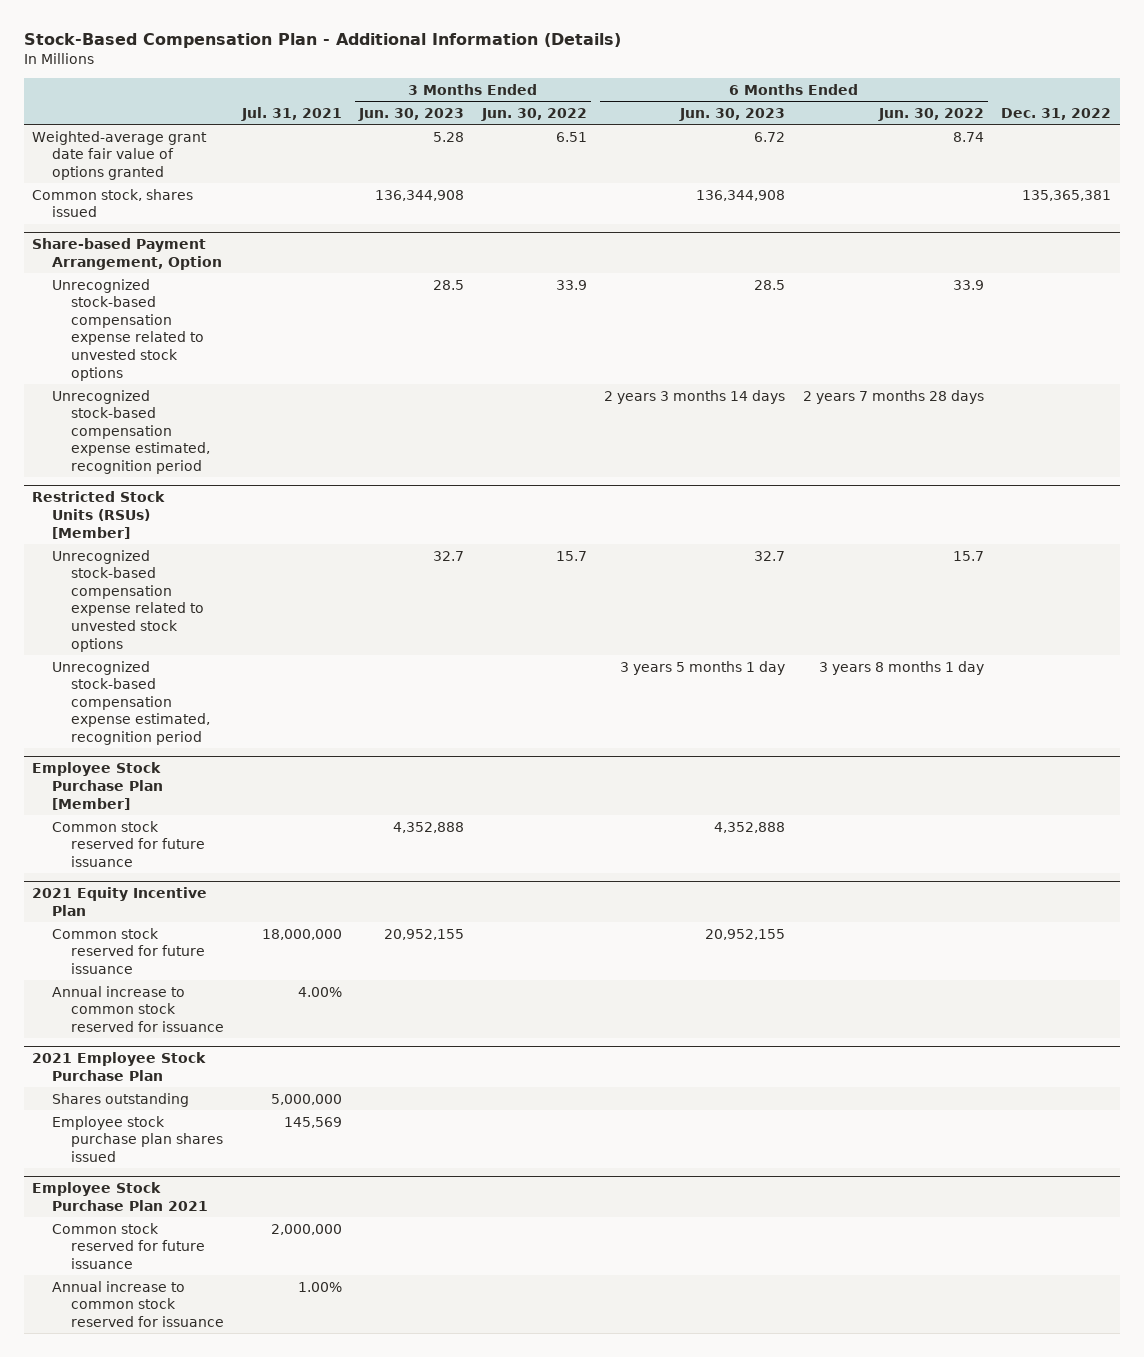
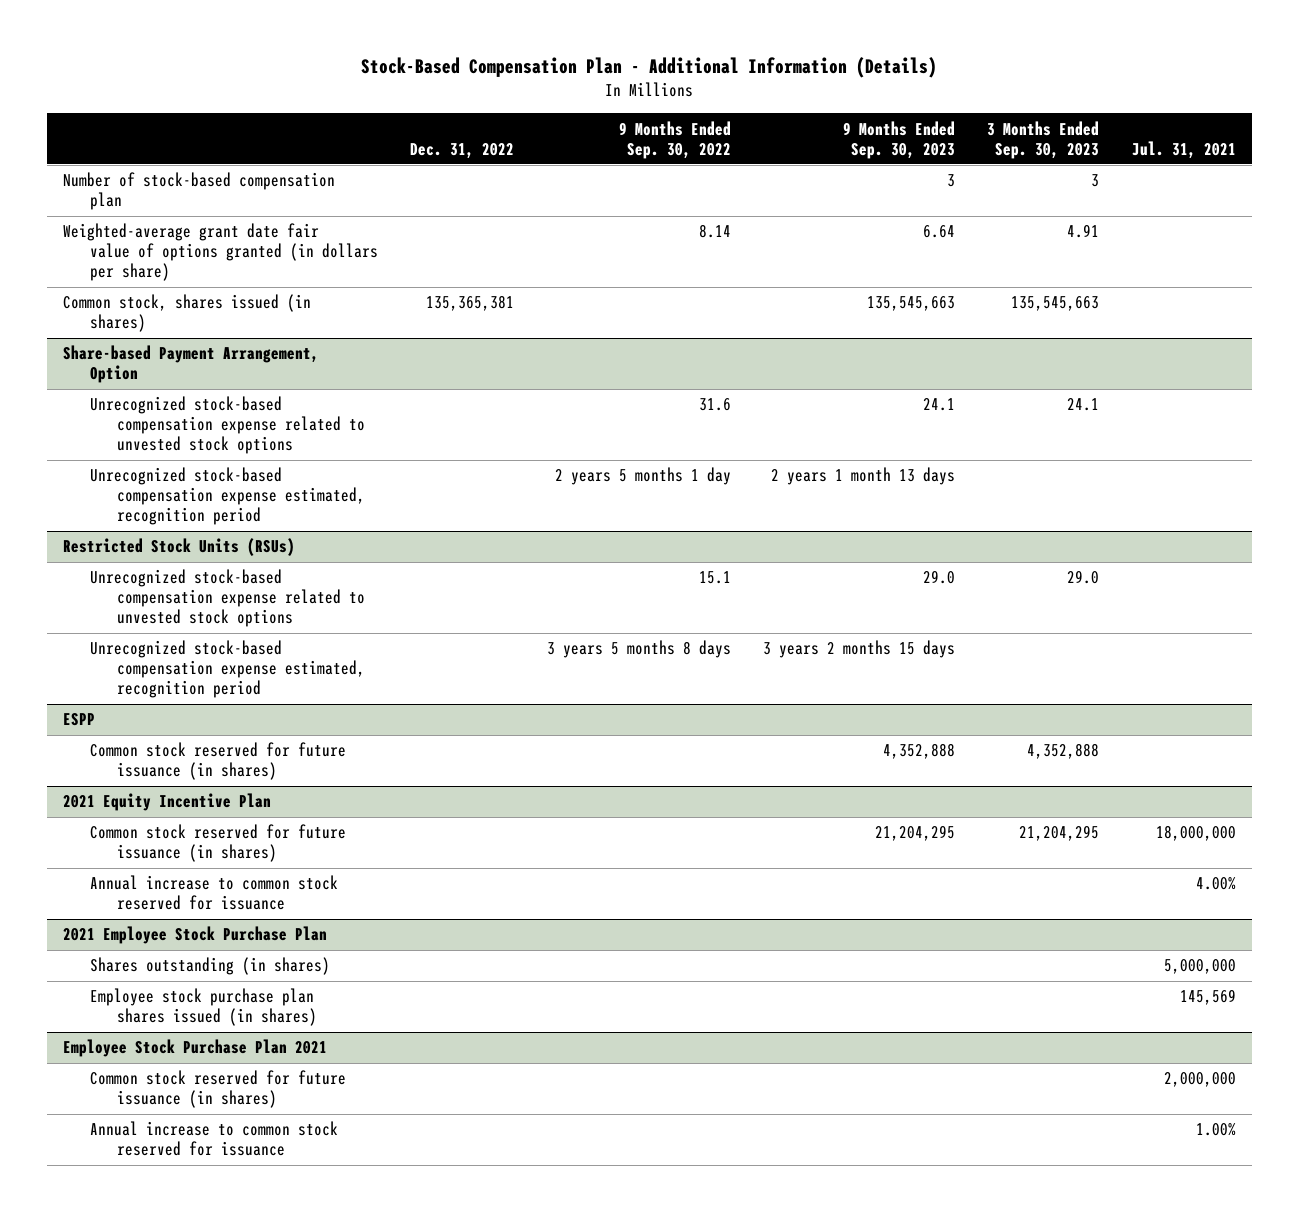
- | Jul. 31, 2021 | 3 Months Ended Jun. 30, 2023 | 3 Months Ended Jun. 30, 2022 | 6 Months Ended Jun. 30, 2023 | 6 Months Ended Jun. 30, 2022 | Dec. 31, 2022
+ | Dec. 31, 2022 | 9 Months Ended Sep. 30, 2022 | 9 Months Ended Sep. 30, 2023 | 3 Months Ended Sep. 30, 2023 | Jul. 31, 2021
- Weighted-average grant date fair value of options granted | | 5.28 | 6.51 | 6.72 | 8.74 |
- Common stock, shares issued | | 136,344,908 | | 136,344,908 | | 135,365,381
+ Number of stock-based compensation plan | | | 3 | 3 |
+ Weighted-average grant date fair value of options granted (in dollars per share) | | 8.14 | 6.64 | 4.91 |
+ Common stock, shares issued (in shares) | 135,365,381 | | 135,545,663 | 135,545,663 |
- Restricted Stock Units (RSUs) [Member]
+ Restricted Stock Units (RSUs)
- Employee Stock Purchase Plan [Member]
- Common stock reserved for future issuance | | 4,352,888 | | 4,352,888 | |
+ ESPP
+ Common stock reserved for future issuance (in shares) | | | 4,352,888 | 4,352,888 |
@ 2021 Equity Incentive Plan
- Common stock reserved for future issuance | 18,000,000 | 20,952,155 | | 20,952,155 | |
+ Common stock reserved for future issuance (in shares) | | | 21,204,295 | 21,204,295 | 18,000,000
@ 2021 Employee Stock Purchase Plan
- Shares outstanding | 5,000,000 | | | | |
- Employee stock purchase plan shares issued | 145,569 | | | | |
+ Shares outstanding (in shares) | | | | | 5,000,000
+ Employee stock purchase plan shares issued (in shares) | | | | | 145,569
@ Employee Stock Purchase Plan 2021
- Common stock reserved for future issuance | 2,000,000 | | | | |
+ Common stock reserved for future issuance (in shares) | | | | | 2,000,000

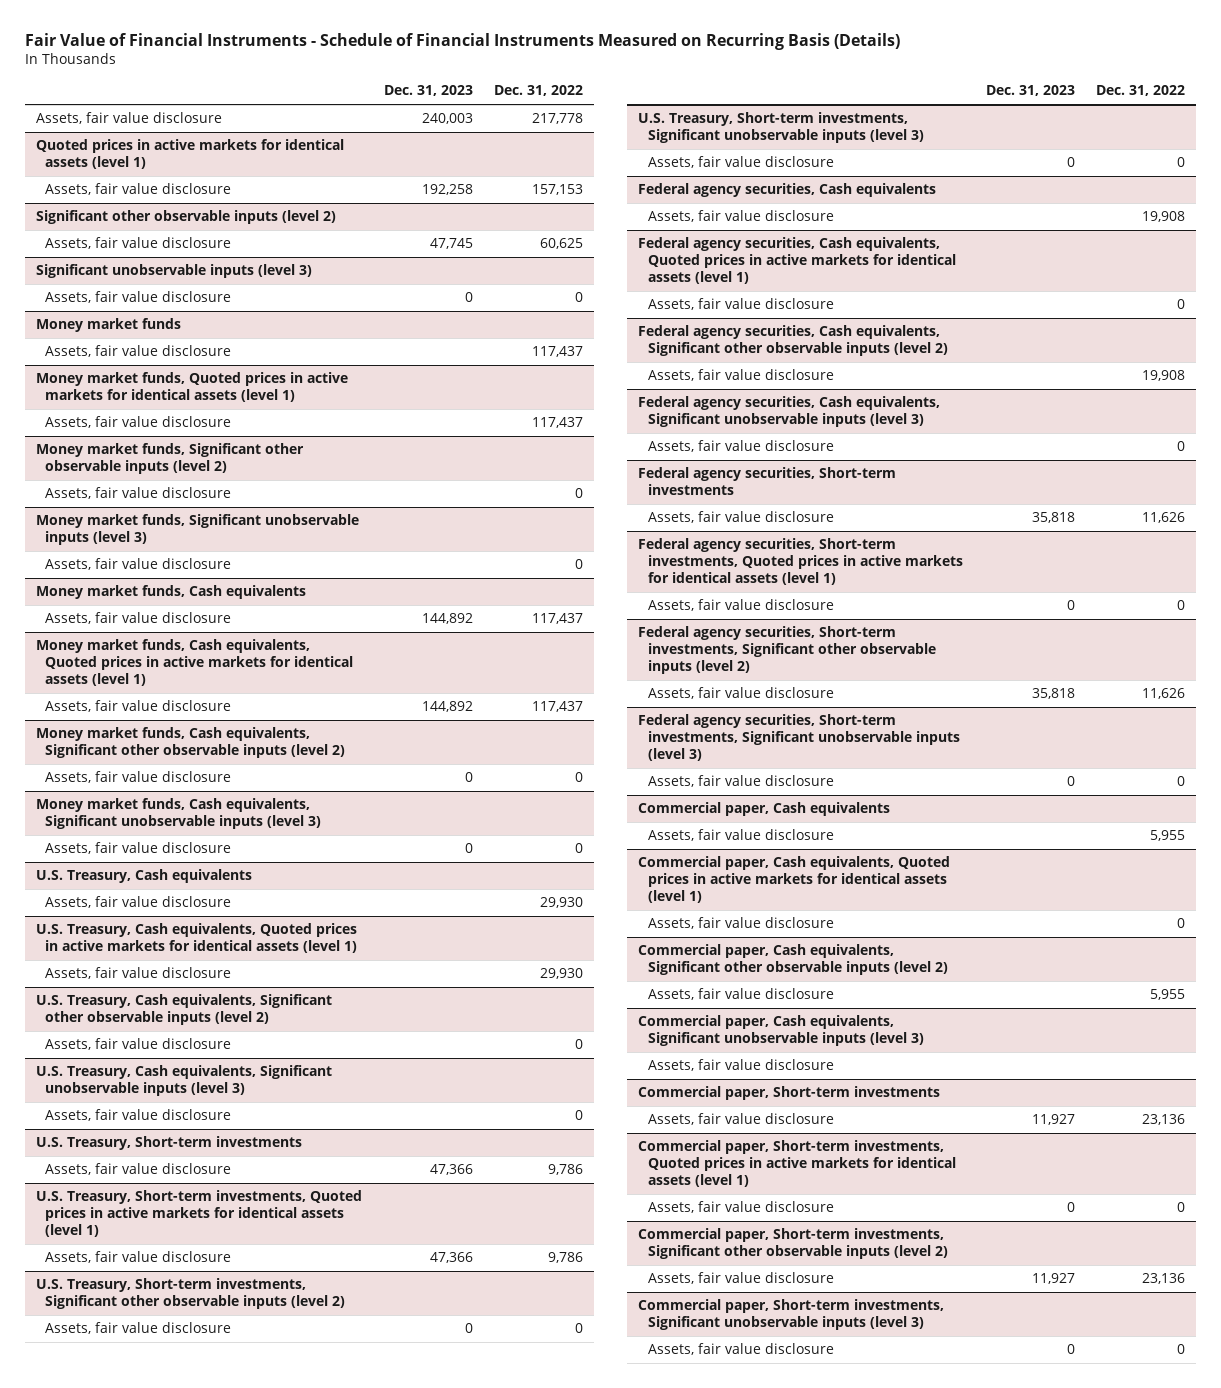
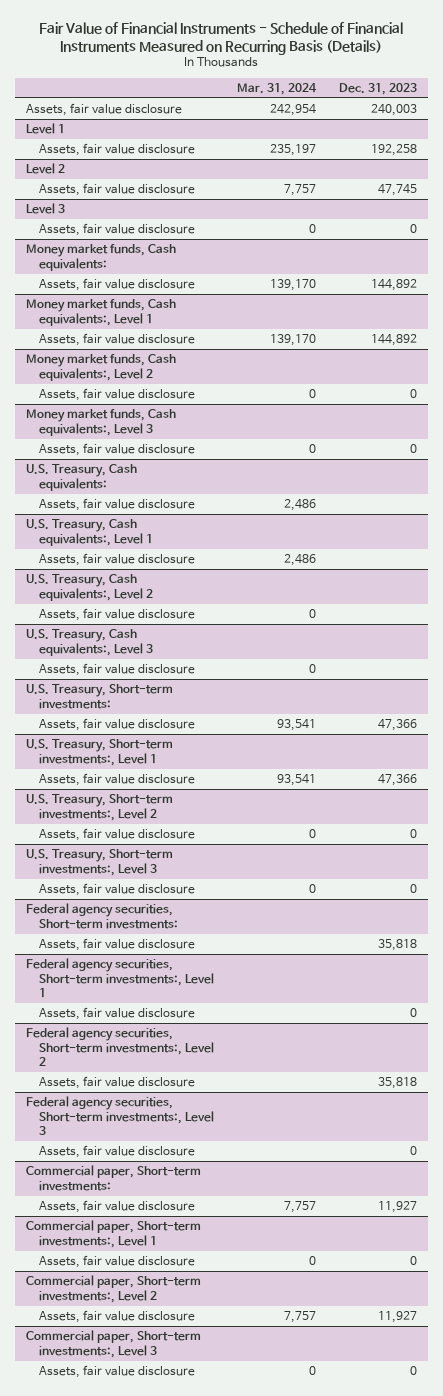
- | Dec. 31, 2023 | Dec. 31, 2022
+ | Mar. 31, 2024 | Dec. 31, 2023
- Quoted prices in active markets for identical assets (level 1)
+ Level 1
- Significant other observable inputs (level 2)
+ Level 2
- Significant unobservable inputs (level 3)
+ Level 3
- Money market funds
- Assets, fair value disclosure | | 117,437
- Money market funds, Quoted prices in active markets for identical assets (level 1)
- Assets, fair value disclosure | | 117,437
- Money market funds, Significant other observable inputs (level 2)
- Assets, fair value disclosure | | 0
- Money market funds, Significant unobservable inputs (level 3)
- Assets, fair value disclosure | | 0
- Money market funds, Cash equivalents
+ Money market funds, Cash equivalents:
- Money market funds, Cash equivalents, Quoted prices in active markets for identical assets (level 1)
+ Money market funds, Cash equivalents:, Level 1
- Money market funds, Cash equivalents, Significant other observable inputs (level 2)
+ Money market funds, Cash equivalents:, Level 2
- Money market funds, Cash equivalents, Significant unobservable inputs (level 3)
+ Money market funds, Cash equivalents:, Level 3
- U.S. Treasury, Cash equivalents
+ U.S. Treasury, Cash equivalents:
- U.S. Treasury, Cash equivalents, Quoted prices in active markets for identical assets (level 1)
+ U.S. Treasury, Cash equivalents:, Level 1
- U.S. Treasury, Cash equivalents, Significant other observable inputs (level 2)
+ U.S. Treasury, Cash equivalents:, Level 2
- U.S. Treasury, Cash equivalents, Significant unobservable inputs (level 3)
+ U.S. Treasury, Cash equivalents:, Level 3
- U.S. Treasury, Short-term investments
+ U.S. Treasury, Short-term investments:
- U.S. Treasury, Short-term investments, Quoted prices in active markets for identical assets (level 1)
+ U.S. Treasury, Short-term investments:, Level 1
- U.S. Treasury, Short-term investments, Significant other observable inputs (level 2)
+ U.S. Treasury, Short-term investments:, Level 2
- U.S. Treasury, Short-term investments, Significant unobservable inputs (level 3)
+ U.S. Treasury, Short-term investments:, Level 3
- Federal agency securities, Cash equivalents
- Assets, fair value disclosure | | 19,908
- Federal agency securities, Cash equivalents, Quoted prices in active markets for identical assets (level 1)
- Assets, fair value disclosure | | 0
- Federal agency securities, Cash equivalents, Significant other observable inputs (level 2)
- Assets, fair value disclosure | | 19,908
- Federal agency securities, Cash equivalents, Significant unobservable inputs (level 3)
- Assets, fair value disclosure | | 0
- Federal agency securities, Short-term investments
+ Federal agency securities, Short-term investments:
- Federal agency securities, Short-term investments, Quoted prices in active markets for identical assets (level 1)
+ Federal agency securities, Short-term investments:, Level 1
- Federal agency securities, Short-term investments, Significant other observable inputs (level 2)
+ Federal agency securities, Short-term investments:, Level 2
- Federal agency securities, Short-term investments, Significant unobservable inputs (level 3)
+ Federal agency securities, Short-term investments:, Level 3
- Commercial paper, Cash equivalents
- Assets, fair value disclosure | | 5,955
- Commercial paper, Cash equivalents, Quoted prices in active markets for identical assets (level 1)
- Assets, fair value disclosure | | 0
- Commercial paper, Cash equivalents, Significant other observable inputs (level 2)
- Assets, fair value disclosure | | 5,955
- Commercial paper, Cash equivalents, Significant unobservable inputs (level 3)
- Assets, fair value disclosure
- Commercial paper, Short-term investments
+ Commercial paper, Short-term investments:
- Commercial paper, Short-term investments, Quoted prices in active markets for identical assets (level 1)
+ Commercial paper, Short-term investments:, Level 1
- Commercial paper, Short-term investments, Significant other observable inputs (level 2)
+ Commercial paper, Short-term investments:, Level 2
- Commercial paper, Short-term investments, Significant unobservable inputs (level 3)
+ Commercial paper, Short-term investments:, Level 3

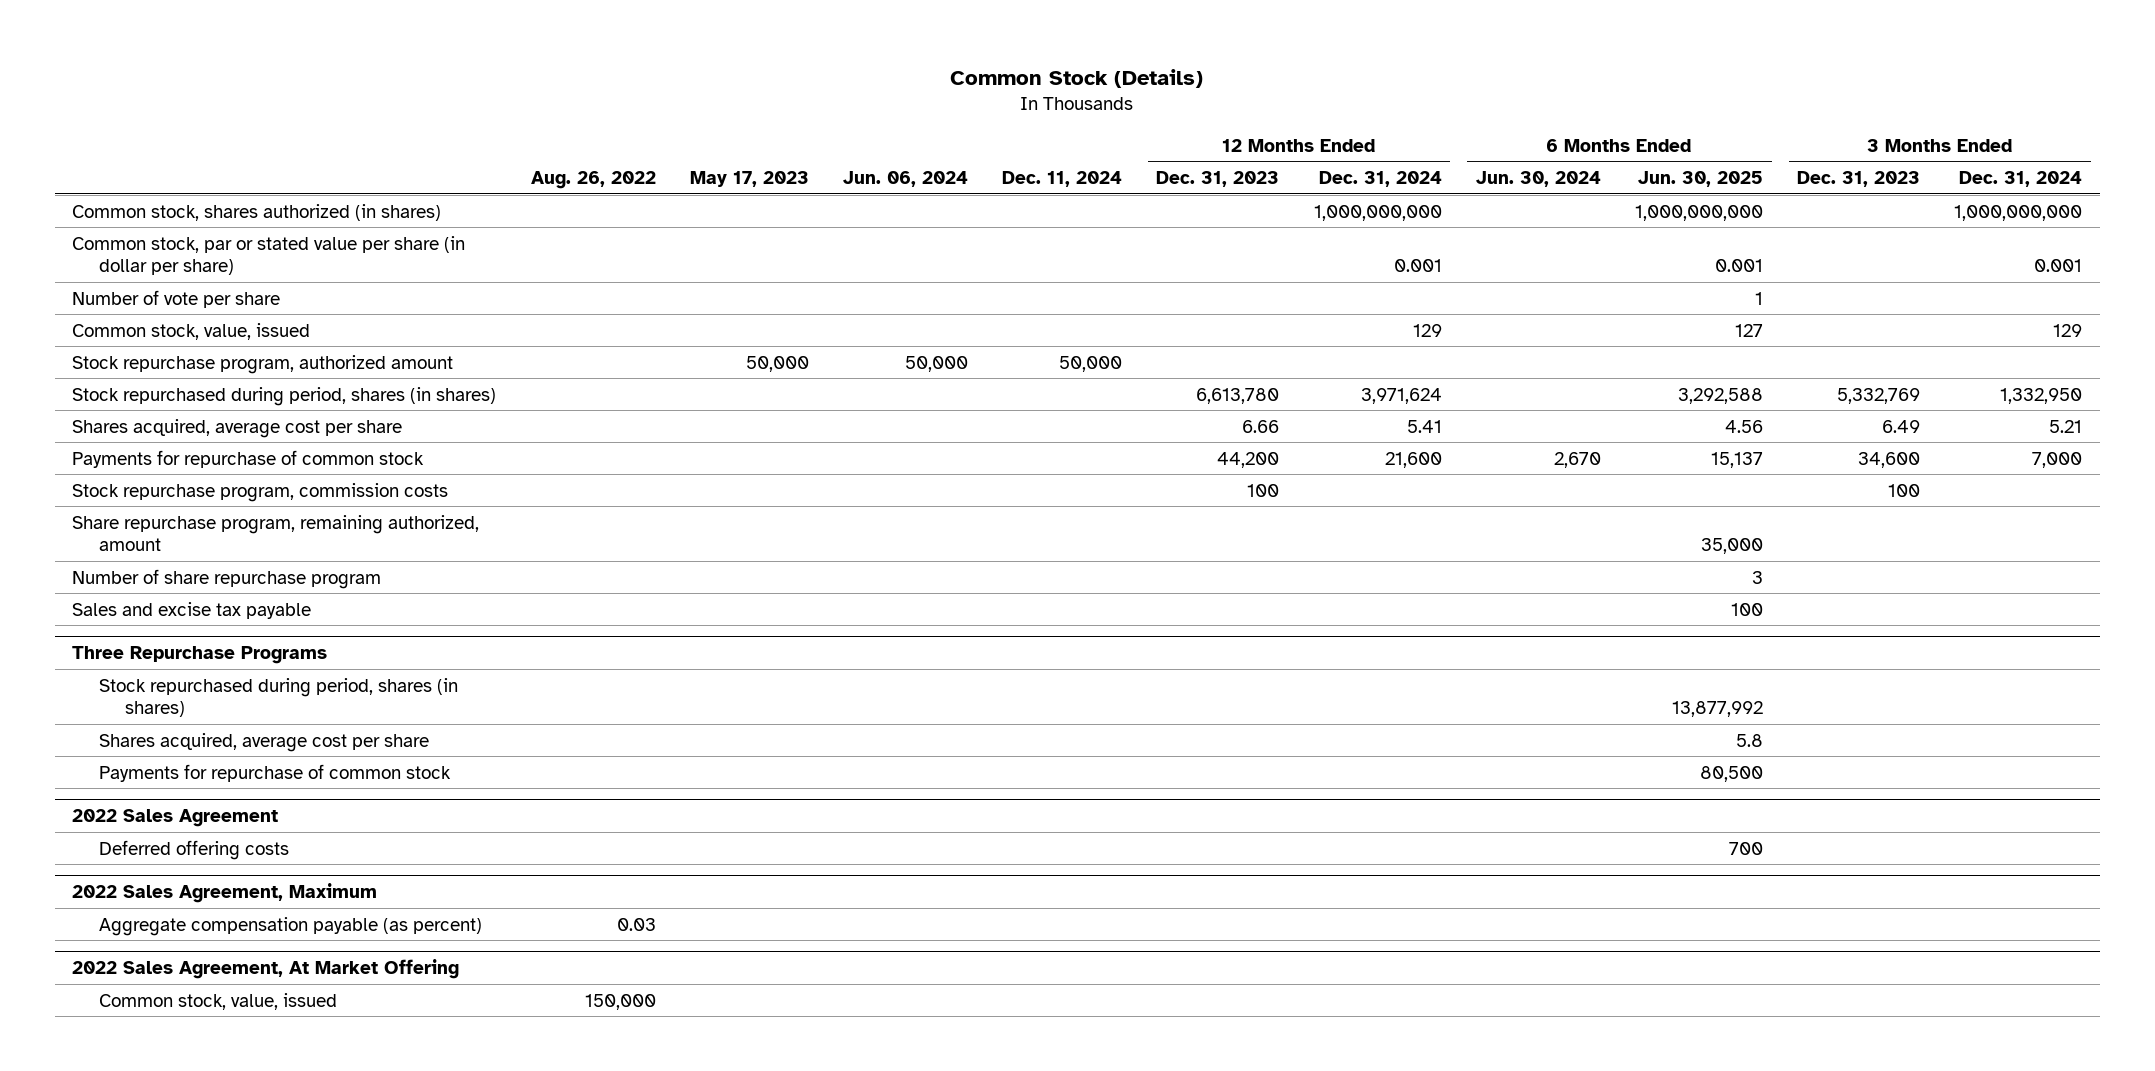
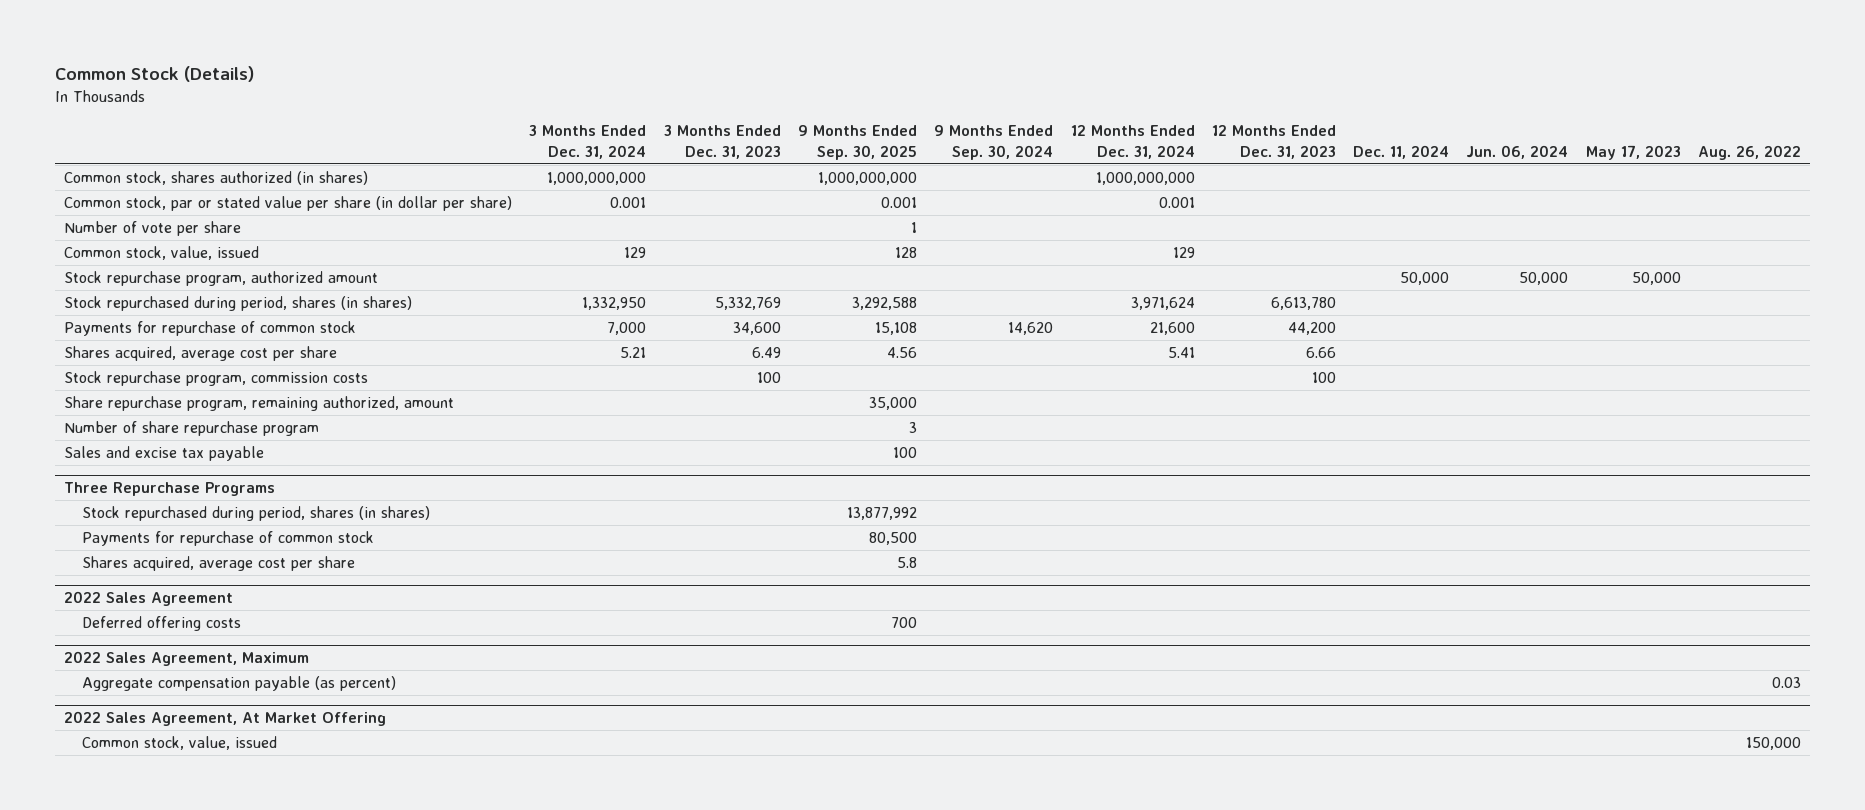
- | Aug. 26, 2022 | May 17, 2023 | Jun. 06, 2024 | Dec. 11, 2024 | 12 Months Ended Dec. 31, 2023 | 12 Months Ended Dec. 31, 2024 | 6 Months Ended Jun. 30, 2024 | 6 Months Ended Jun. 30, 2025 | 3 Months Ended Dec. 31, 2023 | 3 Months Ended Dec. 31, 2024
+ | 3 Months Ended Dec. 31, 2024 | 3 Months Ended Dec. 31, 2023 | 9 Months Ended Sep. 30, 2025 | 9 Months Ended Sep. 30, 2024 | 12 Months Ended Dec. 31, 2024 | 12 Months Ended Dec. 31, 2023 | Dec. 11, 2024 | Jun. 06, 2024 | May 17, 2023 | Aug. 26, 2022
moved down: Shares acquired, average cost per share | 5.21 | 6.49 | 4.56 | | 5.41 | 6.66 | | | |
@ Three Repurchase Programs
moved down: Shares acquired, average cost per share | | | 5.8 | | | | | | |

